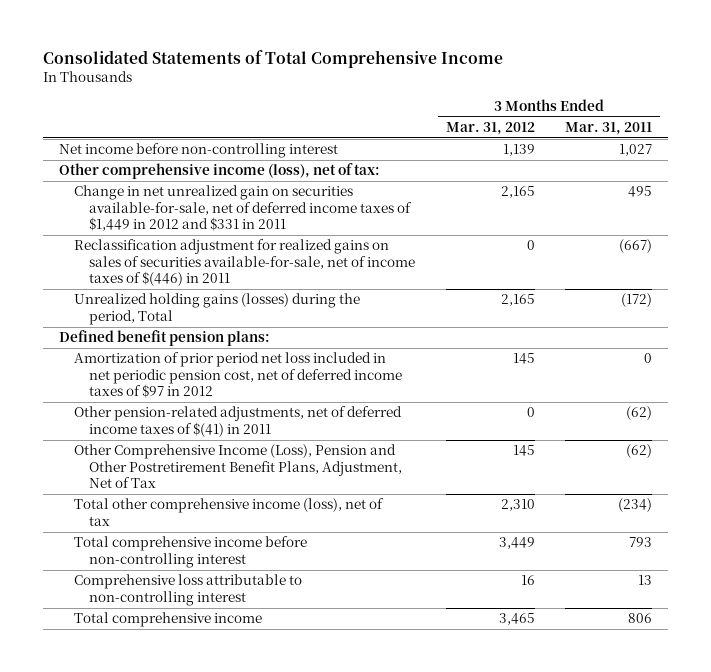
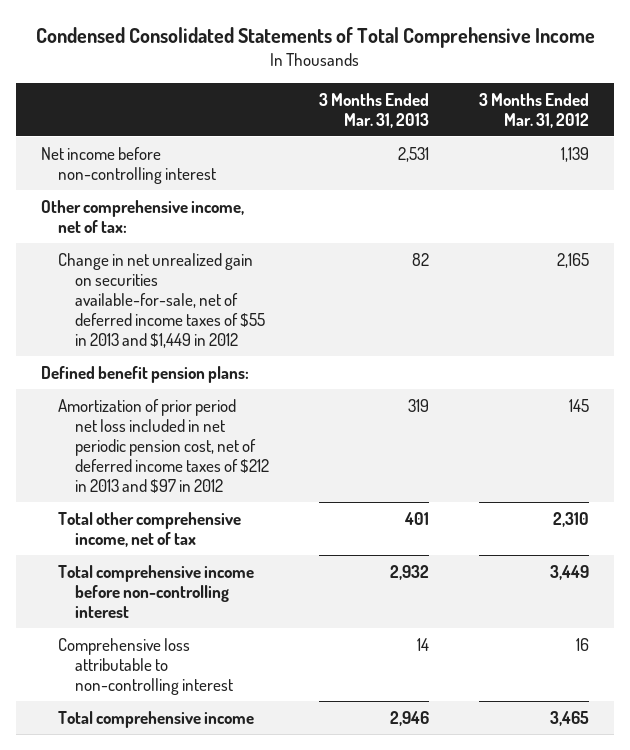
- Consolidated Statements of Total Comprehensive Income
+ Condensed Consolidated Statements of Total Comprehensive Income
- | 3 Months Ended Mar. 31, 2012 | 3 Months Ended Mar. 31, 2011
+ | 3 Months Ended Mar. 31, 2013 | 3 Months Ended Mar. 31, 2012
- Other comprehensive income (loss), net of tax:
- Change in net unrealized gain on securities available-for-sale, net of deferred income taxes of $1,449 in 2012 and $331 in 2011 | 2,165 | 495
- Reclassification adjustment for realized gains on sales of securities available-for-sale, net of income taxes of $(446) in 2011 | 0 | (667)
- Unrealized holding gains (losses) during the period, Total | 2,165 | (172)
+ Other comprehensive income, net of tax:
+ Change in net unrealized gain on securities available-for-sale, net of deferred income taxes of $55 in 2013 and $1,449 in 2012 | 82 | 2,165
- Amortization of prior period net loss included in net periodic pension cost, net of deferred income taxes of $97 in 2012 | 145 | 0
- Other pension-related adjustments, net of deferred income taxes of $(41) in 2011 | 0 | (62)
- Other Comprehensive Income (Loss), Pension and Other Postretirement Benefit Plans, Adjustment, Net of Tax | 145 | (62)
- Total other comprehensive income (loss), net of tax | 2,310 | (234)
+ Amortization of prior period net loss included in net periodic pension cost, net of deferred income taxes of $212 in 2013 and $97 in 2012 | 319 | 145
+ Total other comprehensive income, net of tax | 401 | 2,310

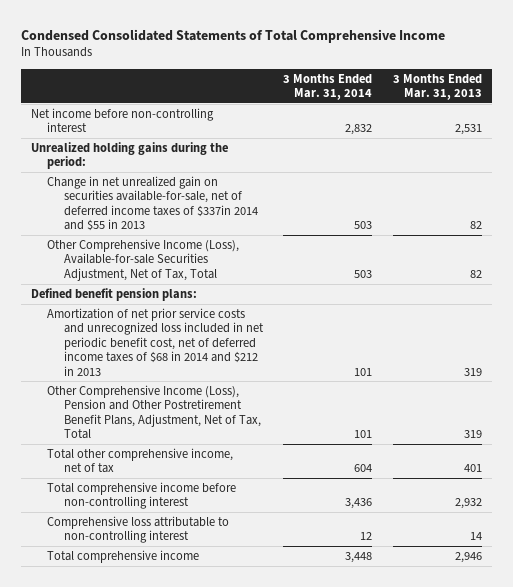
- | 3 Months Ended Mar. 31, 2013 | 3 Months Ended Mar. 31, 2012
+ | 3 Months Ended Mar. 31, 2014 | 3 Months Ended Mar. 31, 2013
- Other comprehensive income, net of tax:
- Change in net unrealized gain on securities available-for-sale, net of deferred income taxes of $55 in 2013 and $1,449 in 2012 | 82 | 2,165
+ Unrealized holding gains during the period:
+ Change in net unrealized gain on securities available-for-sale, net of deferred income taxes of $337in 2014 and $55 in 2013 | 503 | 82
+ Other Comprehensive Income (Loss), Available-for-sale Securities Adjustment, Net of Tax, Total | 503 | 82
- Amortization of prior period net loss included in net periodic pension cost, net of deferred income taxes of $212 in 2013 and $97 in 2012 | 319 | 145
+ Amortization of net prior service costs and unrecognized loss included in net periodic benefit cost, net of deferred income taxes of $68 in 2014 and $212 in 2013 | 101 | 319
+ Other Comprehensive Income (Loss), Pension and Other Postretirement Benefit Plans, Adjustment, Net of Tax, Total | 101 | 319

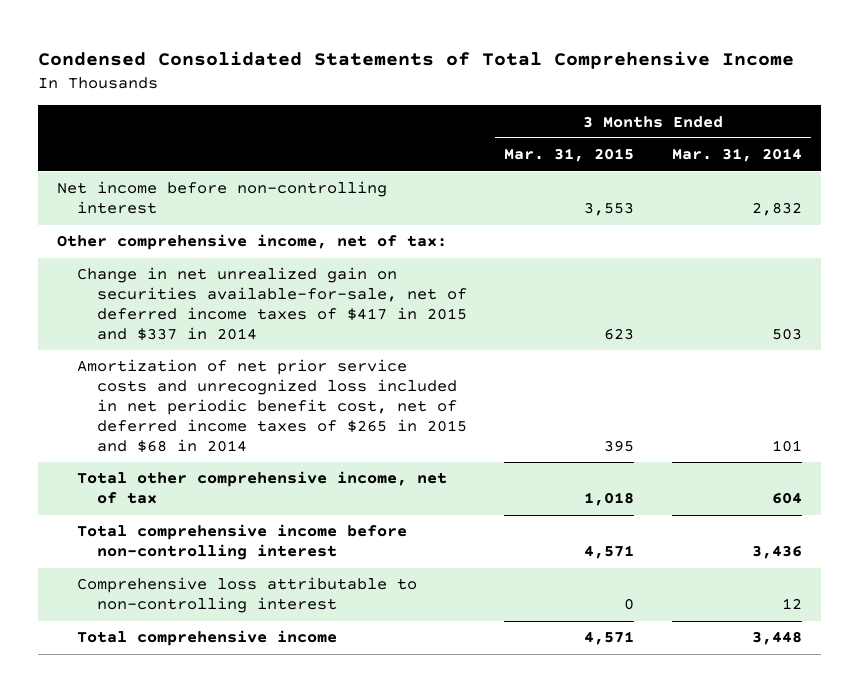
- | 3 Months Ended Mar. 31, 2014 | 3 Months Ended Mar. 31, 2013
+ | 3 Months Ended Mar. 31, 2015 | 3 Months Ended Mar. 31, 2014
- Unrealized holding gains during the period:
- Change in net unrealized gain on securities available-for-sale, net of deferred income taxes of $337in 2014 and $55 in 2013 | 503 | 82
- Other Comprehensive Income (Loss), Available-for-sale Securities Adjustment, Net of Tax, Total | 503 | 82
- Defined benefit pension plans:
- Amortization of net prior service costs and unrecognized loss included in net periodic benefit cost, net of deferred income taxes of $68 in 2014 and $212 in 2013 | 101 | 319
- Other Comprehensive Income (Loss), Pension and Other Postretirement Benefit Plans, Adjustment, Net of Tax, Total | 101 | 319
+ Other comprehensive income, net of tax:
+ Change in net unrealized gain on securities available-for-sale, net of deferred income taxes of $417 in 2015 and $337 in 2014 | 623 | 503
+ Amortization of net prior service costs and unrecognized loss included in net periodic benefit cost, net of deferred income taxes of $265 in 2015 and $68 in 2014 | 395 | 101

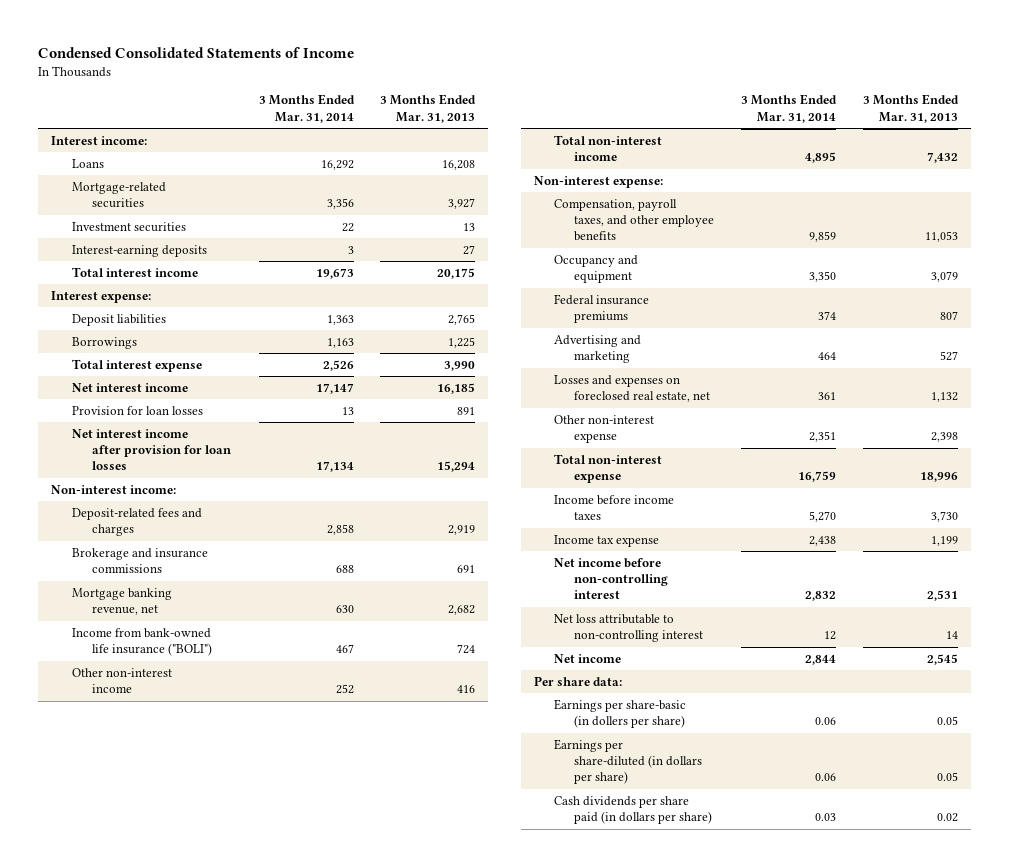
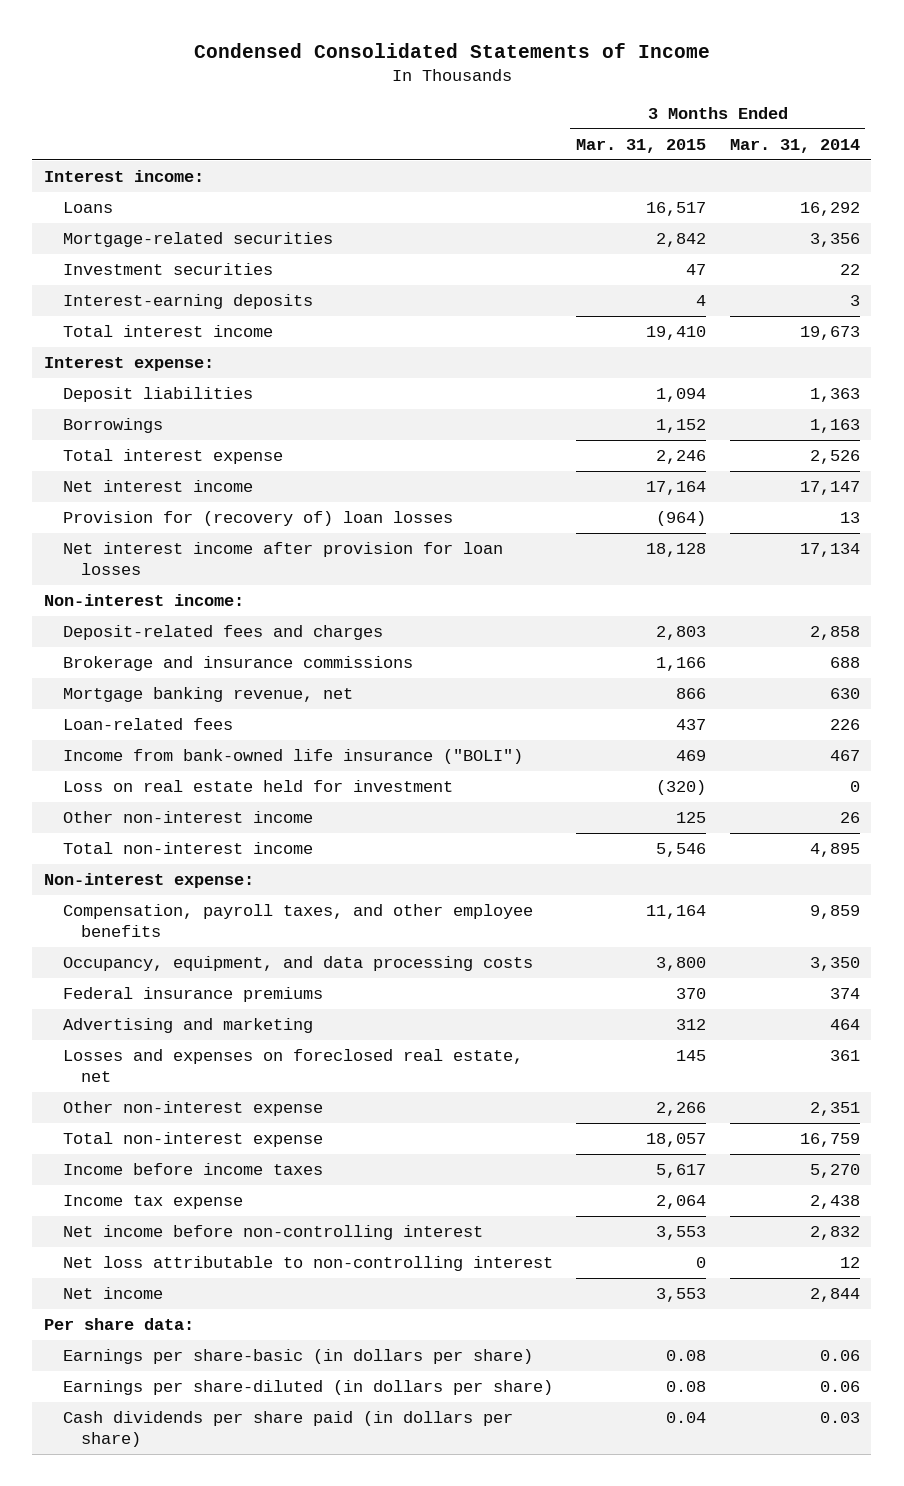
- | 3 Months Ended Mar. 31, 2014 | 3 Months Ended Mar. 31, 2013
+ | 3 Months Ended Mar. 31, 2015 | 3 Months Ended Mar. 31, 2014
- Provision for loan losses | 13 | 891
+ Provision for (recovery of) loan losses | (964) | 13
+ Loan-related fees | 437 | 226
- Other non-interest income | 252 | 416
+ Loss on real estate held for investment | (320) | 0
+ Other non-interest income | 125 | 26
- Occupancy and equipment | 3,350 | 3,079
+ Occupancy, equipment, and data processing costs | 3,800 | 3,350
- Earnings per share-basic (in dollers per share) | 0.06 | 0.05
+ Earnings per share-basic (in dollars per share) | 0.08 | 0.06

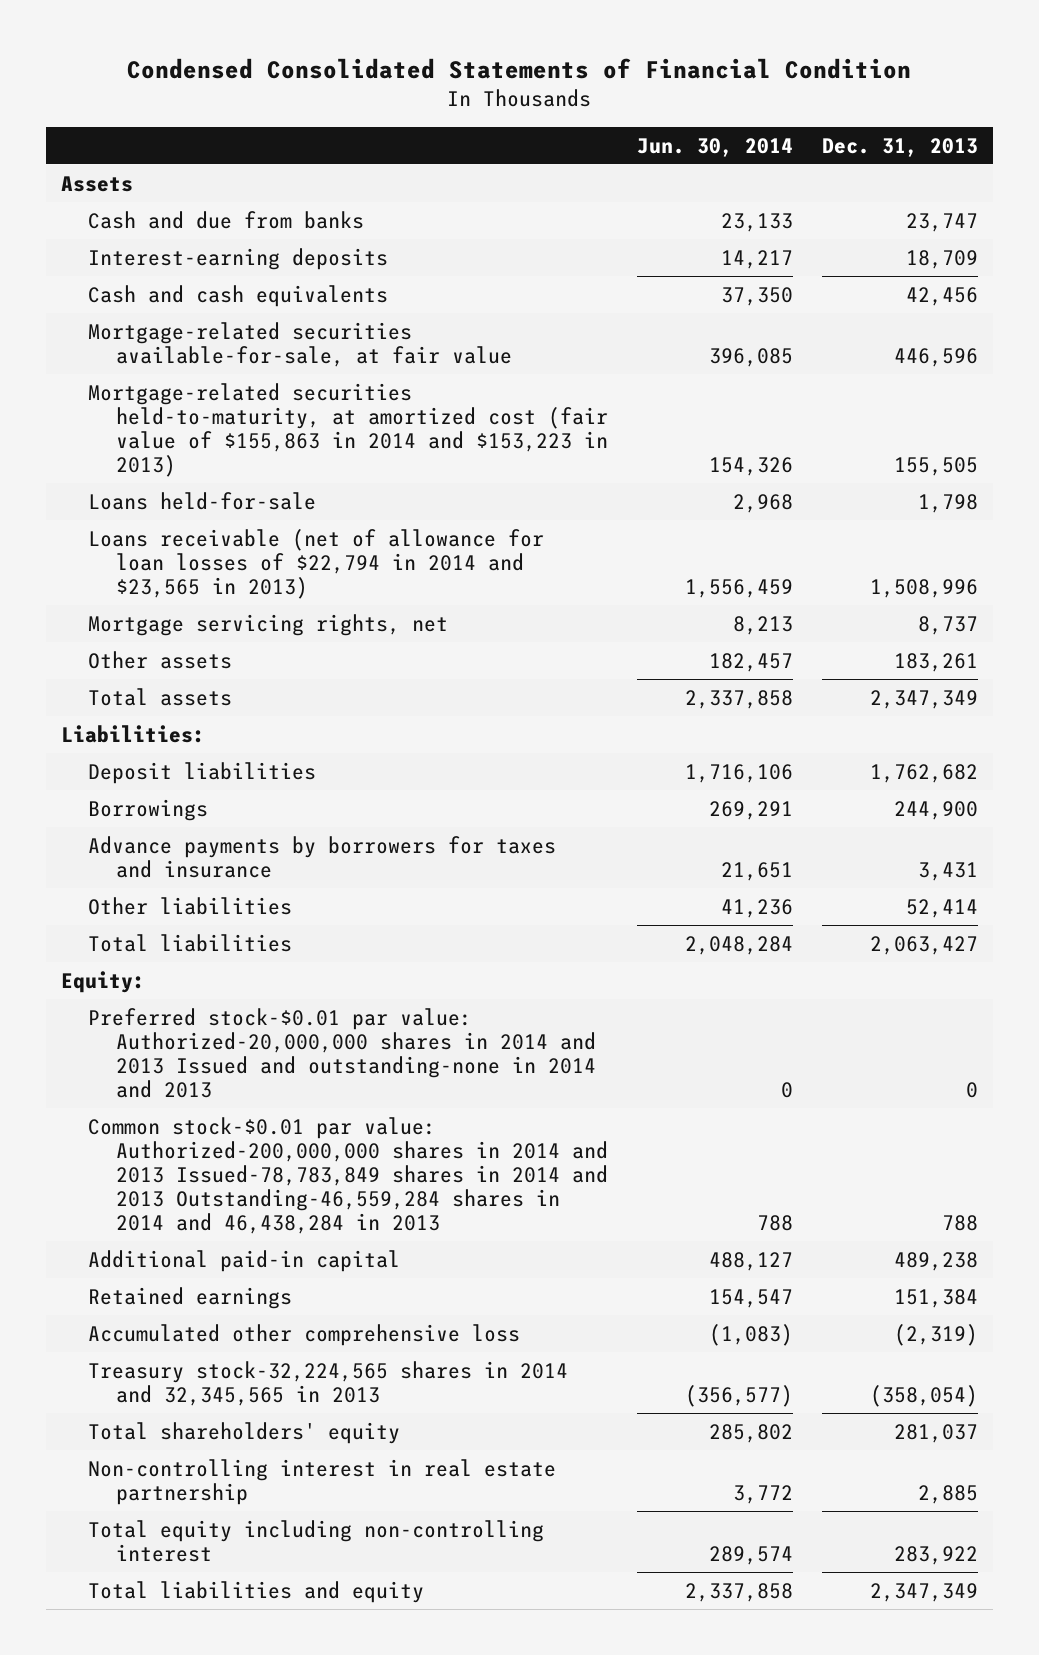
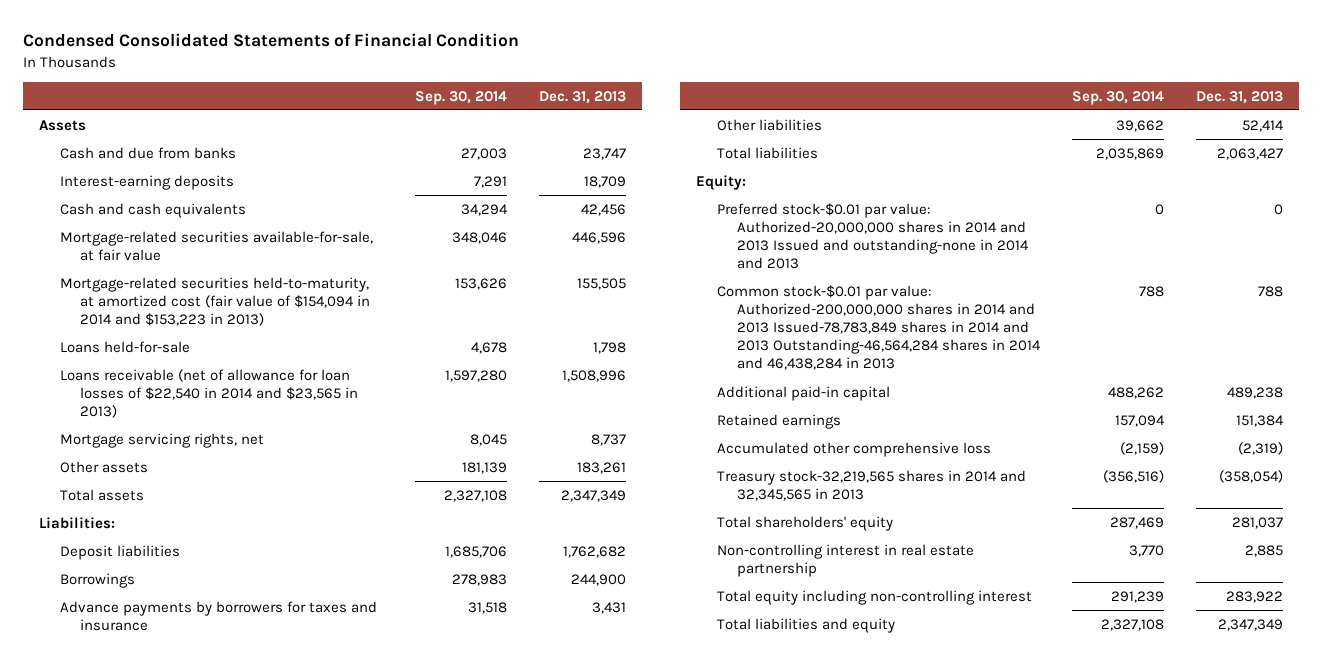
- | Jun. 30, 2014 | Dec. 31, 2013
+ | Sep. 30, 2014 | Dec. 31, 2013
- Mortgage-related securities held-to-maturity, at amortized cost (fair value of $155,863 in 2014 and $153,223 in 2013) | 154,326 | 155,505
+ Mortgage-related securities held-to-maturity, at amortized cost (fair value of $154,094 in 2014 and $153,223 in 2013) | 153,626 | 155,505
- Loans receivable (net of allowance for loan losses of $22,794 in 2014 and $23,565 in 2013) | 1,556,459 | 1,508,996
+ Loans receivable (net of allowance for loan losses of $22,540 in 2014 and $23,565 in 2013) | 1,597,280 | 1,508,996
- Common stock-$0.01 par value: Authorized-200,000,000 shares in 2014 and 2013 Issued-78,783,849 shares in 2014 and 2013 Outstanding-46,559,284 shares in 2014 and 46,438,284 in 2013 | 788 | 788
+ Common stock-$0.01 par value: Authorized-200,000,000 shares in 2014 and 2013 Issued-78,783,849 shares in 2014 and 2013 Outstanding-46,564,284 shares in 2014 and 46,438,284 in 2013 | 788 | 788
- Treasury stock-32,224,565 shares in 2014 and 32,345,565 in 2013 | (356,577) | (358,054)
+ Treasury stock-32,219,565 shares in 2014 and 32,345,565 in 2013 | (356,516) | (358,054)

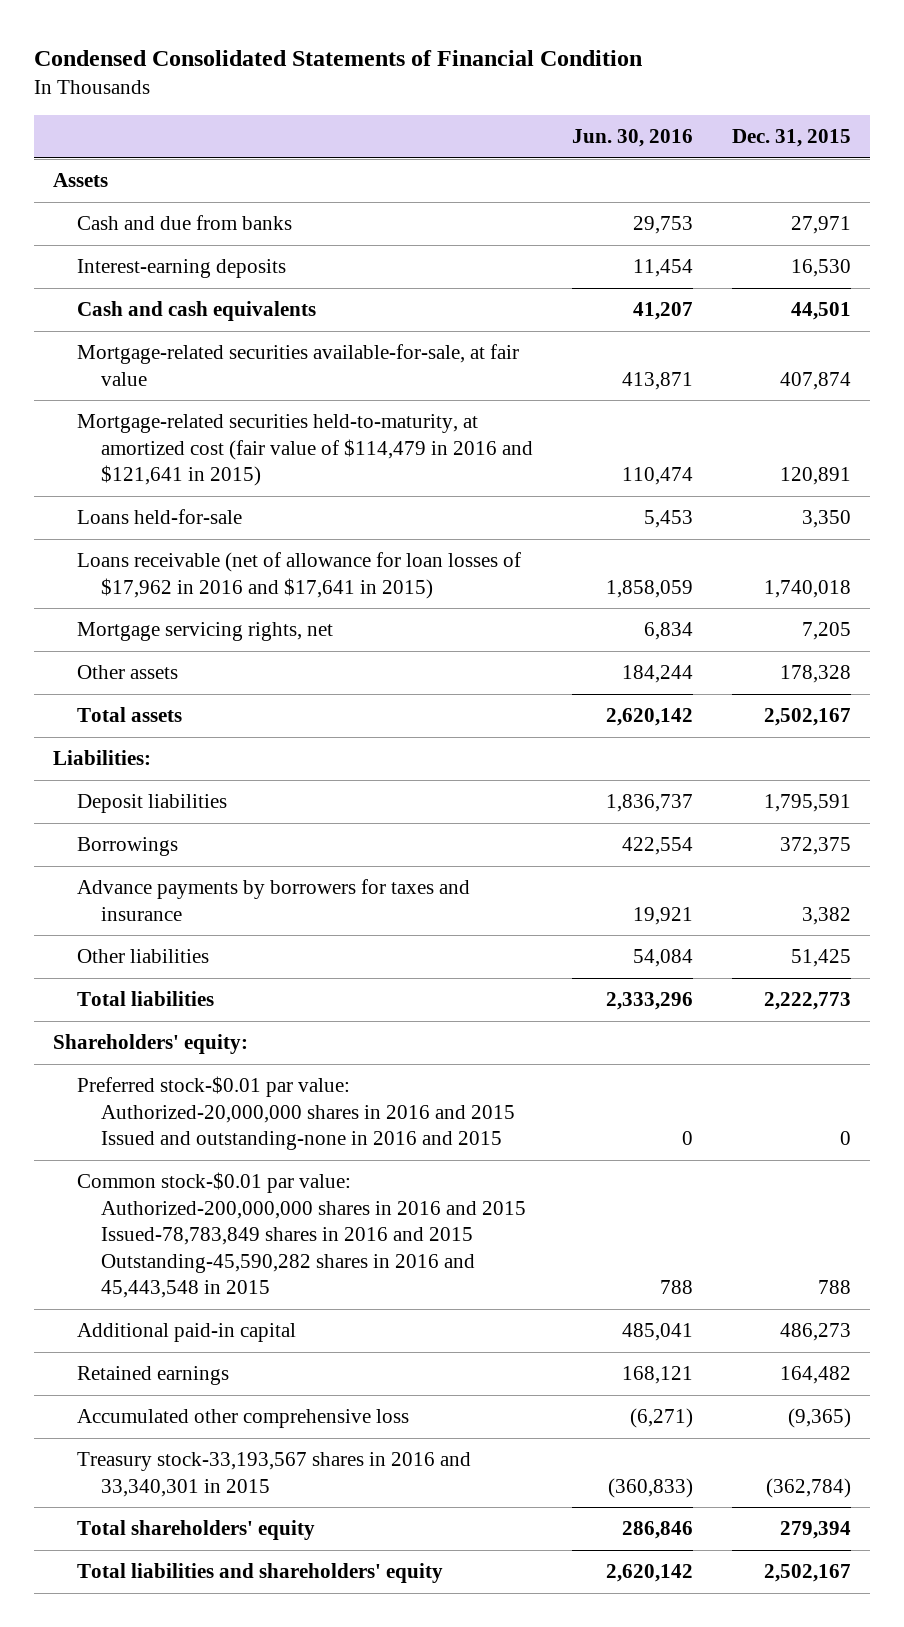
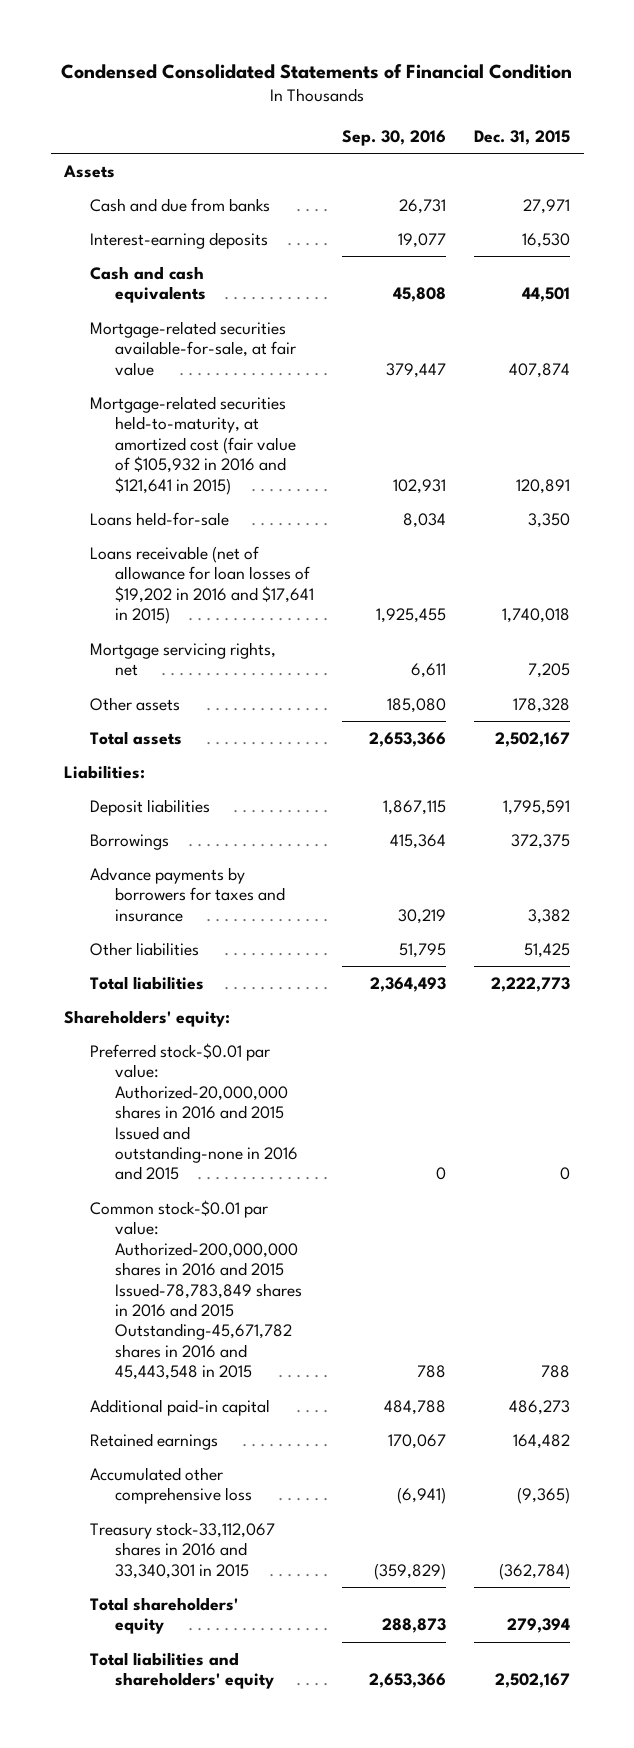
- | Jun. 30, 2016 | Dec. 31, 2015
+ | Sep. 30, 2016 | Dec. 31, 2015
- Mortgage-related securities held-to-maturity, at amortized cost (fair value of $114,479 in 2016 and $121,641 in 2015) | 110,474 | 120,891
+ Mortgage-related securities held-to-maturity, at amortized cost (fair value of $105,932 in 2016 and $121,641 in 2015) | 102,931 | 120,891
- Loans receivable (net of allowance for loan losses of $17,962 in 2016 and $17,641 in 2015) | 1,858,059 | 1,740,018
+ Loans receivable (net of allowance for loan losses of $19,202 in 2016 and $17,641 in 2015) | 1,925,455 | 1,740,018
- Common stock-$0.01 par value: Authorized-200,000,000 shares in 2016 and 2015 Issued-78,783,849 shares in 2016 and 2015 Outstanding-45,590,282 shares in 2016 and 45,443,548 in 2015 | 788 | 788
+ Common stock-$0.01 par value: Authorized-200,000,000 shares in 2016 and 2015 Issued-78,783,849 shares in 2016 and 2015 Outstanding-45,671,782 shares in 2016 and 45,443,548 in 2015 | 788 | 788
- Treasury stock-33,193,567 shares in 2016 and 33,340,301 in 2015 | (360,833) | (362,784)
+ Treasury stock-33,112,067 shares in 2016 and 33,340,301 in 2015 | (359,829) | (362,784)

